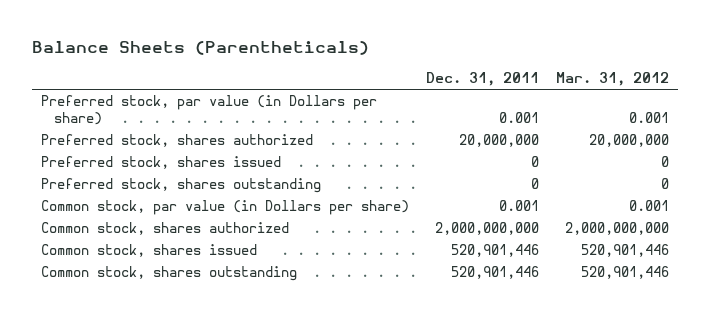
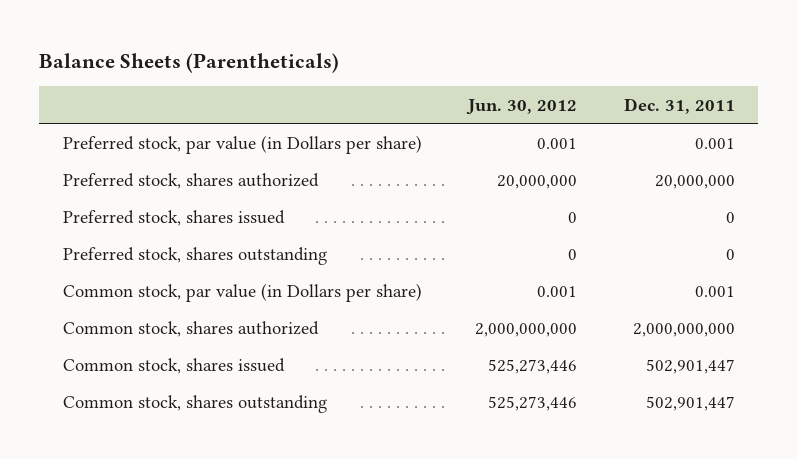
- | Dec. 31, 2011 | Mar. 31, 2012
+ | Jun. 30, 2012 | Dec. 31, 2011
- Common stock, shares issued | 520,901,446 | 520,901,446
- Common stock, shares outstanding | 520,901,446 | 520,901,446
+ Common stock, shares issued | 525,273,446 | 502,901,447
+ Common stock, shares outstanding | 525,273,446 | 502,901,447

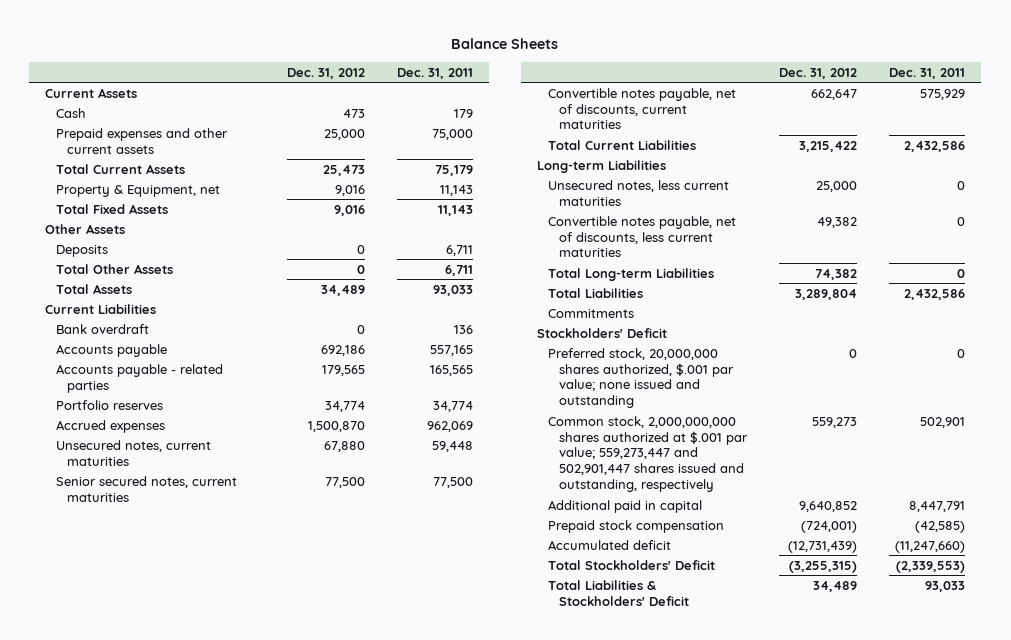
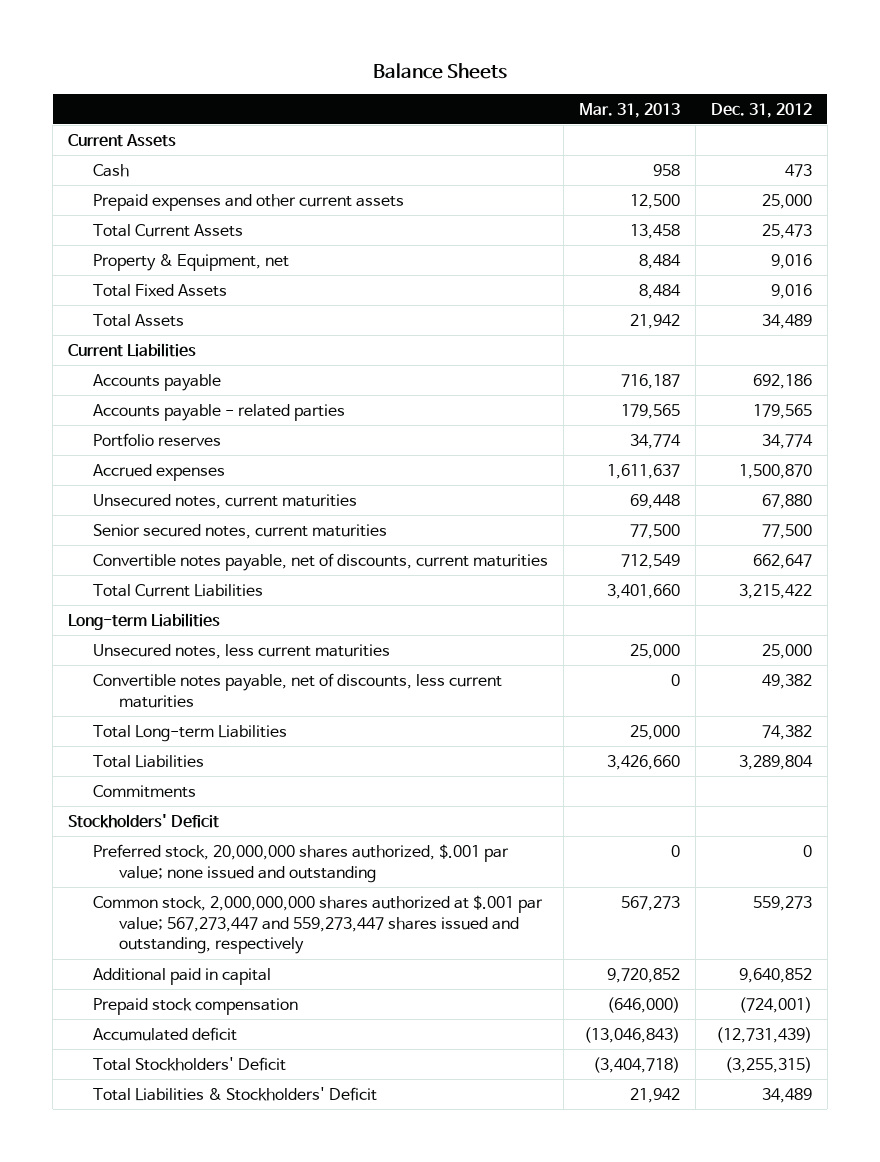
- | Dec. 31, 2012 | Dec. 31, 2011
+ | Mar. 31, 2013 | Dec. 31, 2012
- Other Assets
- Deposits | 0 | 6,711
- Total Other Assets | 0 | 6,711
- Bank overdraft | 0 | 136
- Common stock, 2,000,000,000 shares authorized at $.001 par value; 559,273,447 and 502,901,447 shares issued and outstanding, respectively | 559,273 | 502,901
+ Common stock, 2,000,000,000 shares authorized at $.001 par value; 567,273,447 and 559,273,447 shares issued and outstanding, respectively | 567,273 | 559,273

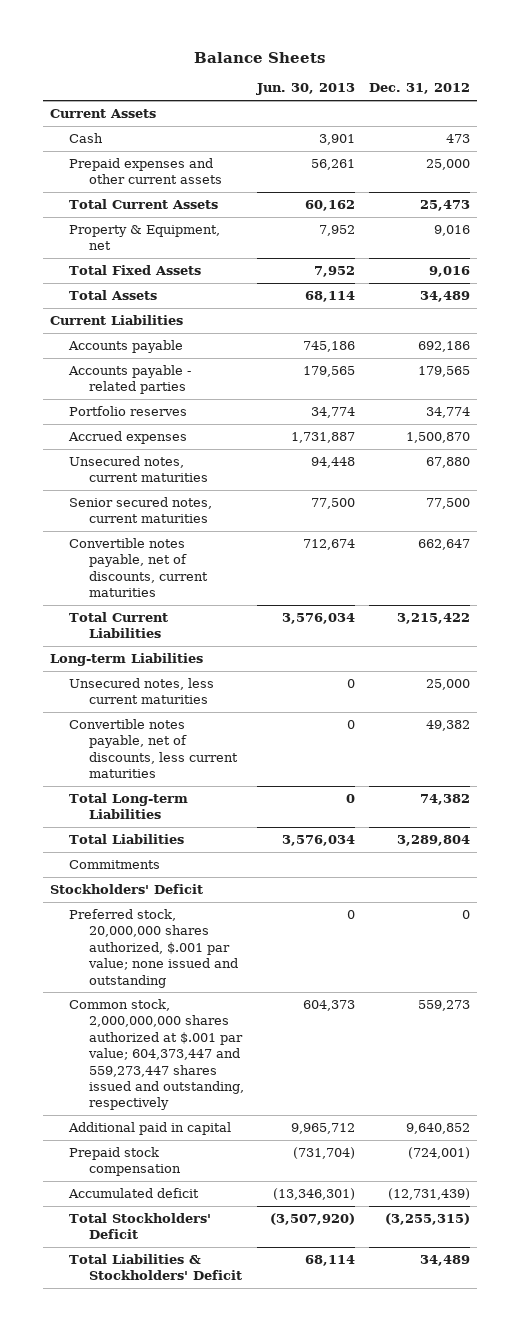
- | Mar. 31, 2013 | Dec. 31, 2012
+ | Jun. 30, 2013 | Dec. 31, 2012
- Common stock, 2,000,000,000 shares authorized at $.001 par value; 567,273,447 and 559,273,447 shares issued and outstanding, respectively | 567,273 | 559,273
+ Common stock, 2,000,000,000 shares authorized at $.001 par value; 604,373,447 and 559,273,447 shares issued and outstanding, respectively | 604,373 | 559,273

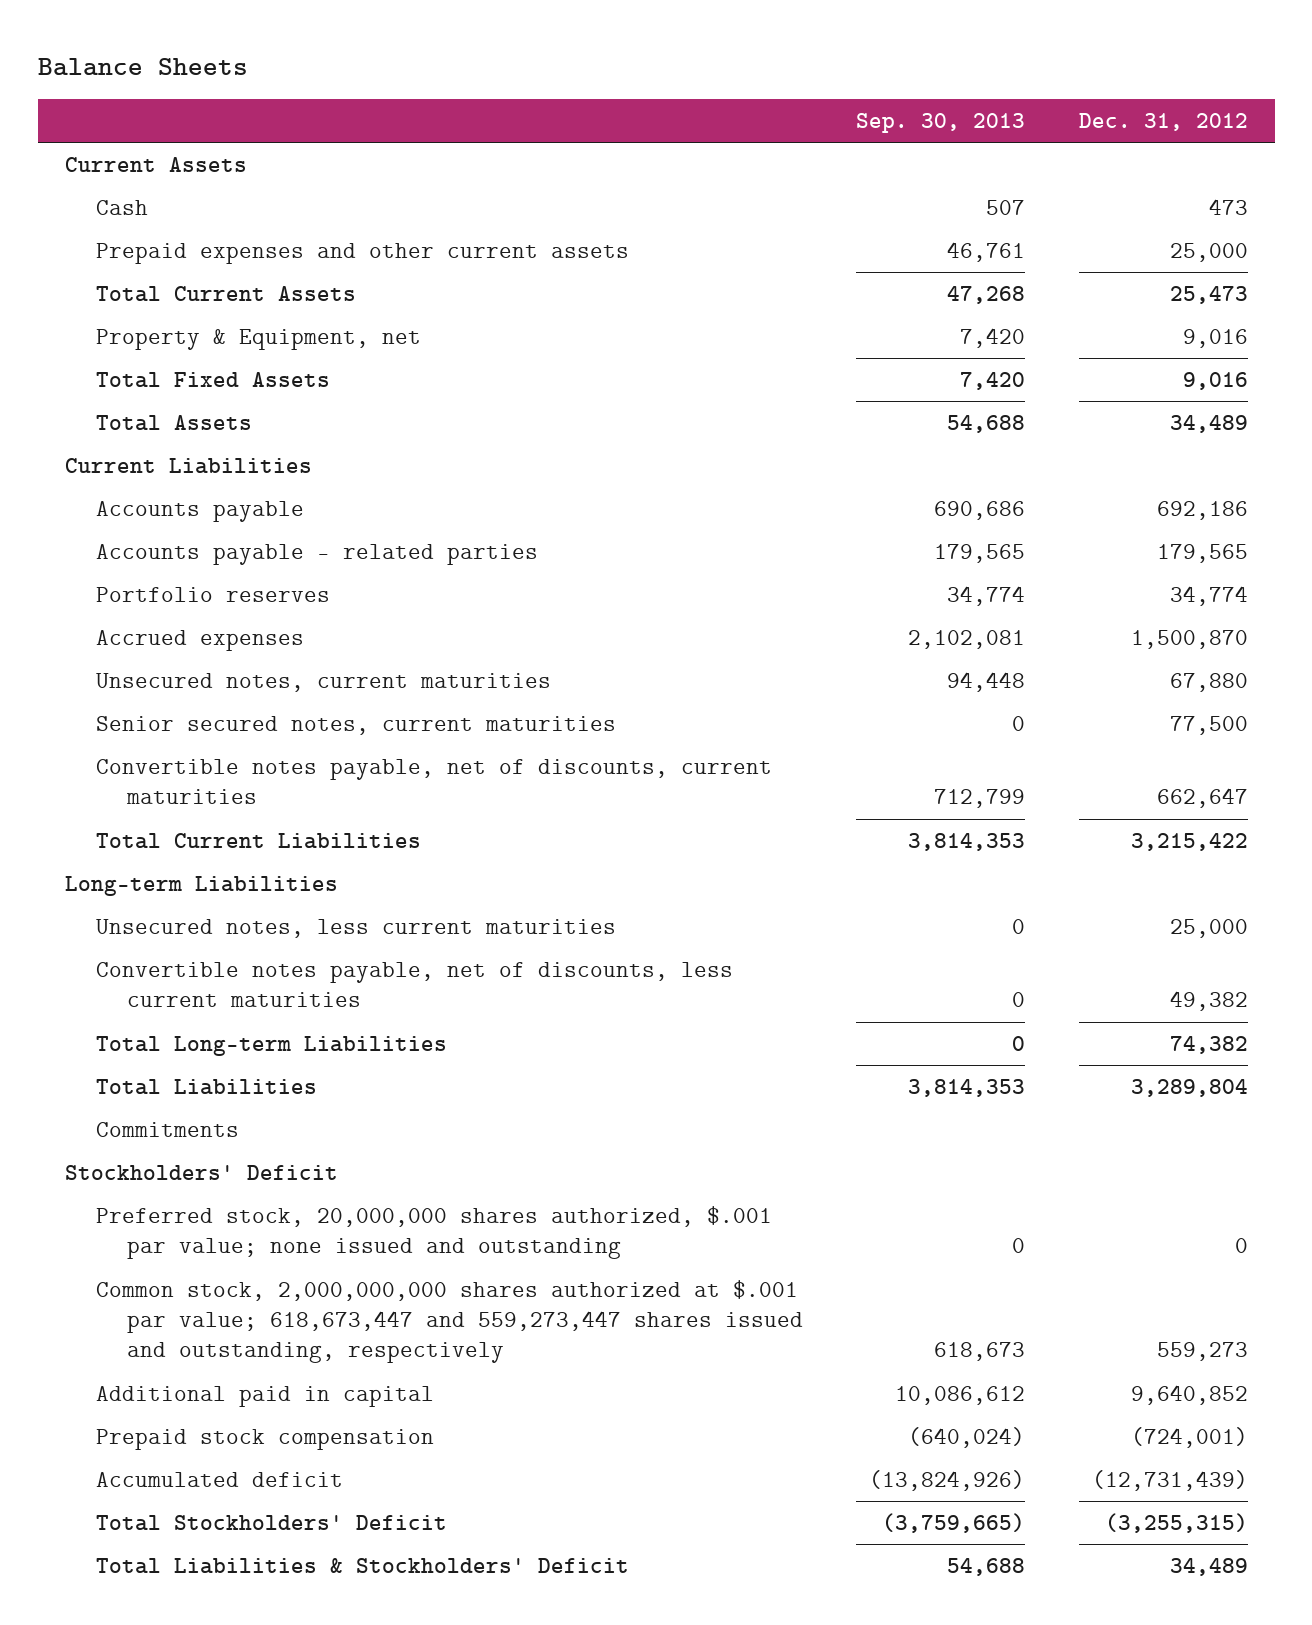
- | Jun. 30, 2013 | Dec. 31, 2012
+ | Sep. 30, 2013 | Dec. 31, 2012
- Common stock, 2,000,000,000 shares authorized at $.001 par value; 604,373,447 and 559,273,447 shares issued and outstanding, respectively | 604,373 | 559,273
+ Common stock, 2,000,000,000 shares authorized at $.001 par value; 618,673,447 and 559,273,447 shares issued and outstanding, respectively | 618,673 | 559,273

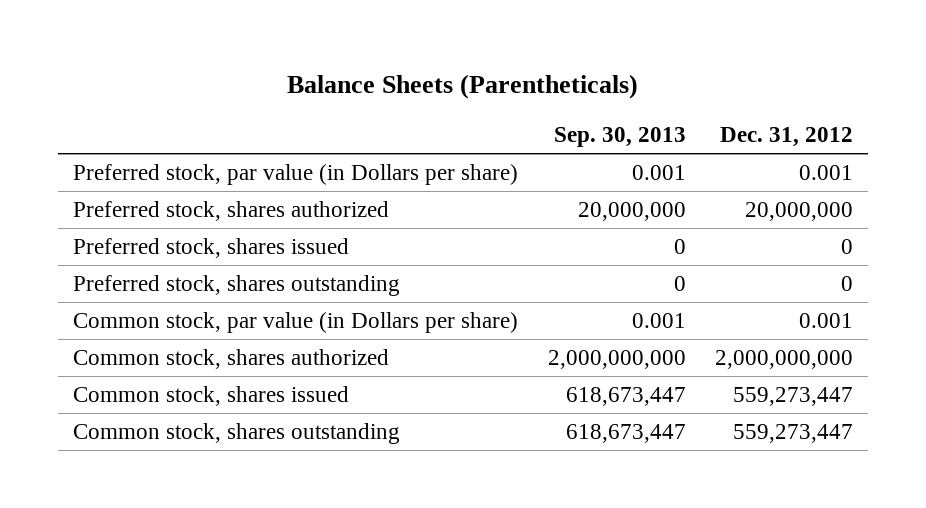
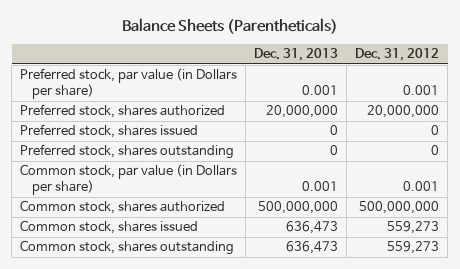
- | Sep. 30, 2013 | Dec. 31, 2012
+ | Dec. 31, 2013 | Dec. 31, 2012
- Common stock, shares authorized | 2,000,000,000 | 2,000,000,000
- Common stock, shares issued | 618,673,447 | 559,273,447
- Common stock, shares outstanding | 618,673,447 | 559,273,447
+ Common stock, shares authorized | 500,000,000 | 500,000,000
+ Common stock, shares issued | 636,473 | 559,273
+ Common stock, shares outstanding | 636,473 | 559,273

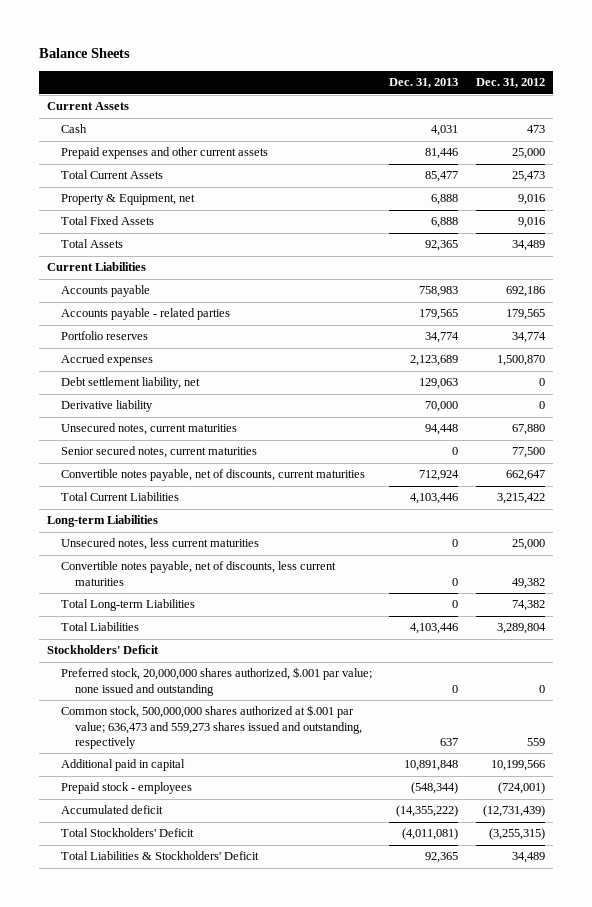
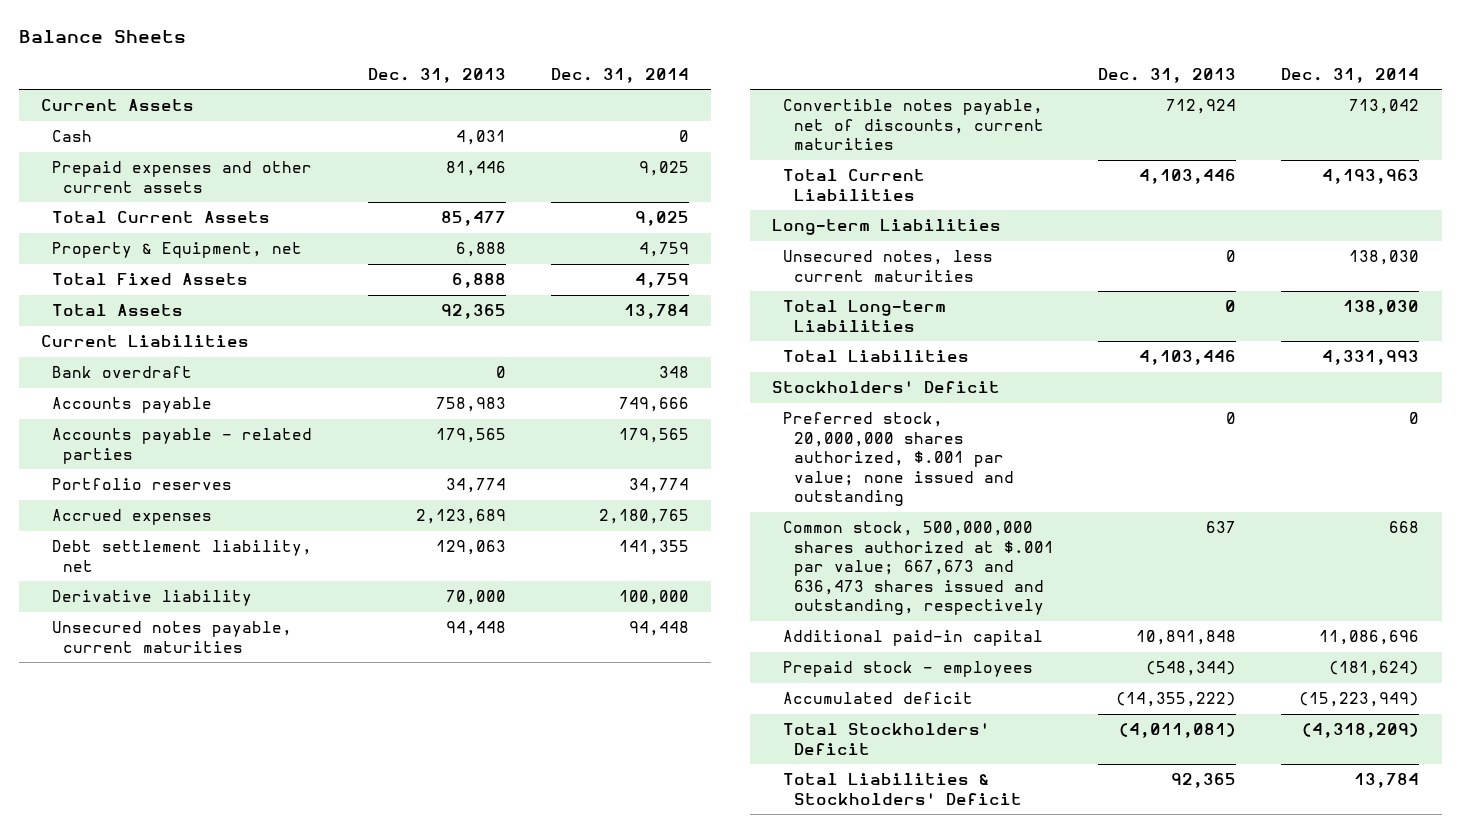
- | Dec. 31, 2013 | Dec. 31, 2012
+ | Dec. 31, 2013 | Dec. 31, 2014
+ Bank overdraft | 0 | 348
- Unsecured notes, current maturities | 94,448 | 67,880
- Senior secured notes, current maturities | 0 | 77,500
+ Unsecured notes payable, current maturities | 94,448 | 94,448
- Convertible notes payable, net of discounts, less current maturities | 0 | 49,382
- Common stock, 500,000,000 shares authorized at $.001 par value; 636,473 and 559,273 shares issued and outstanding, respectively | 637 | 559
- Additional paid in capital | 10,891,848 | 10,199,566
+ Common stock, 500,000,000 shares authorized at $.001 par value; 667,673 and 636,473 shares issued and outstanding, respectively | 637 | 668
+ Additional paid-in capital | 10,891,848 | 11,086,696

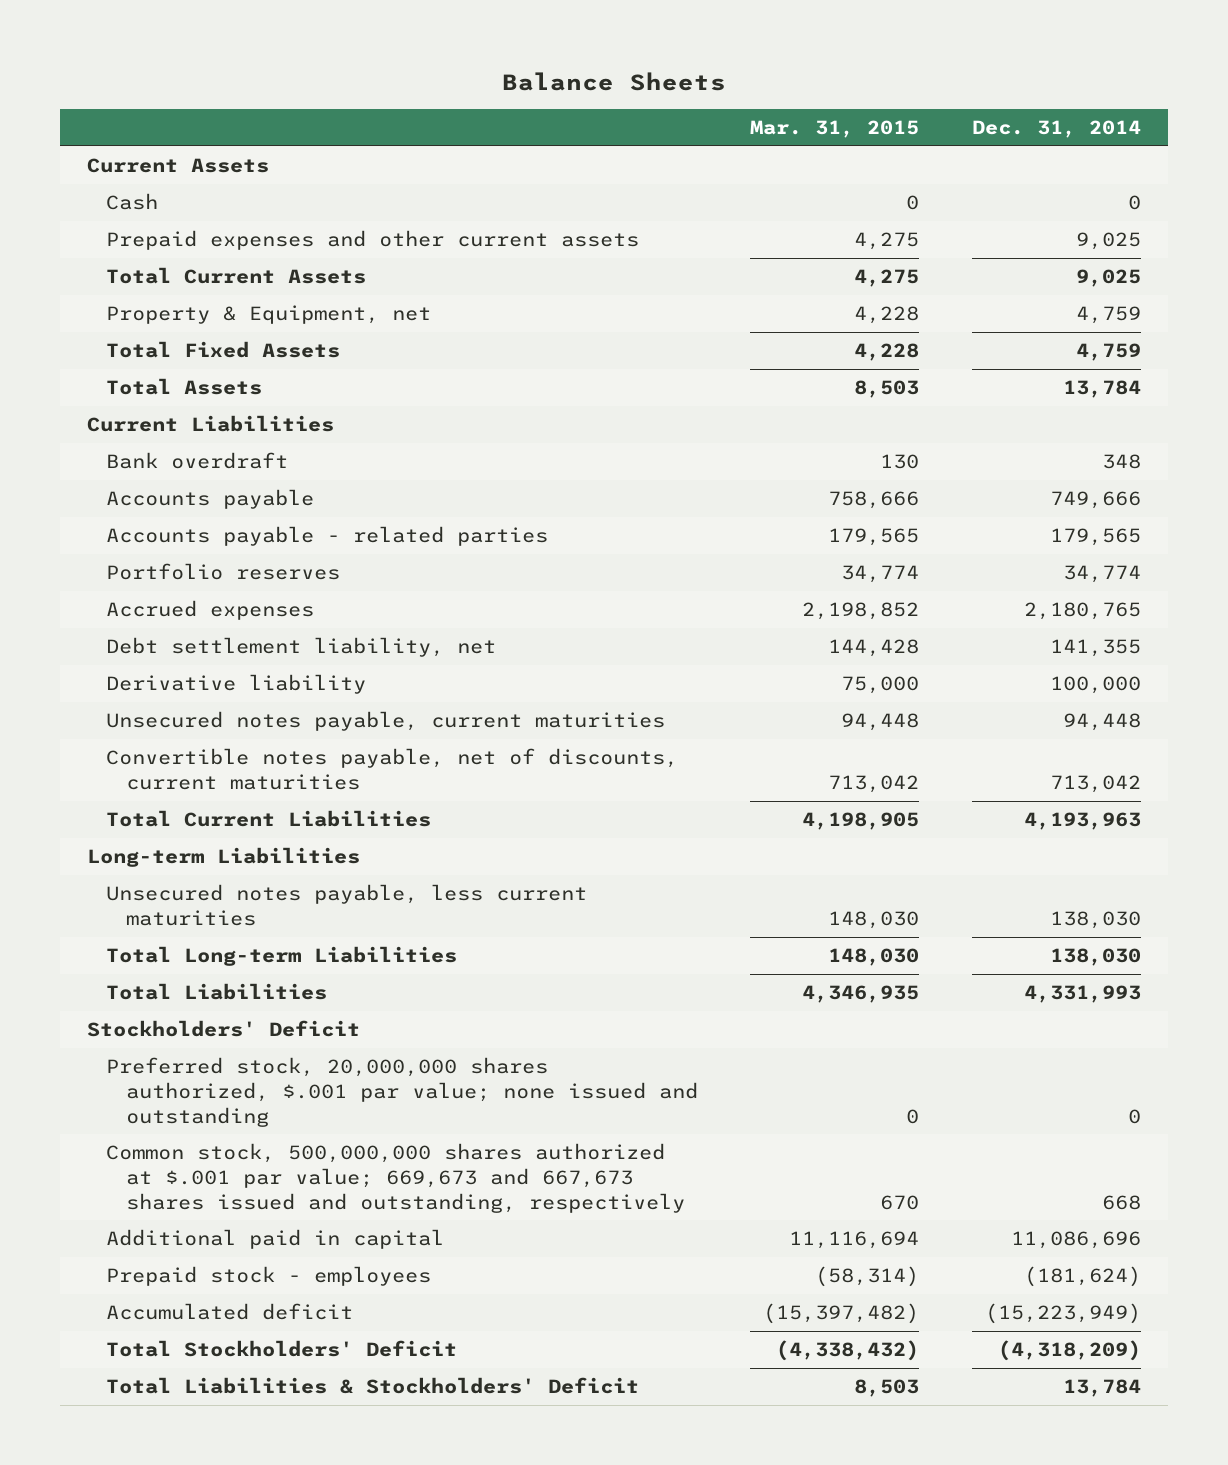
- | Dec. 31, 2013 | Dec. 31, 2014
+ | Mar. 31, 2015 | Dec. 31, 2014
- Unsecured notes, less current maturities | 0 | 138,030
+ Unsecured notes payable, less current maturities | 148,030 | 138,030
- Common stock, 500,000,000 shares authorized at $.001 par value; 667,673 and 636,473 shares issued and outstanding, respectively | 637 | 668
- Additional paid-in capital | 10,891,848 | 11,086,696
+ Common stock, 500,000,000 shares authorized at $.001 par value; 669,673 and 667,673 shares issued and outstanding, respectively | 670 | 668
+ Additional paid in capital | 11,116,694 | 11,086,696

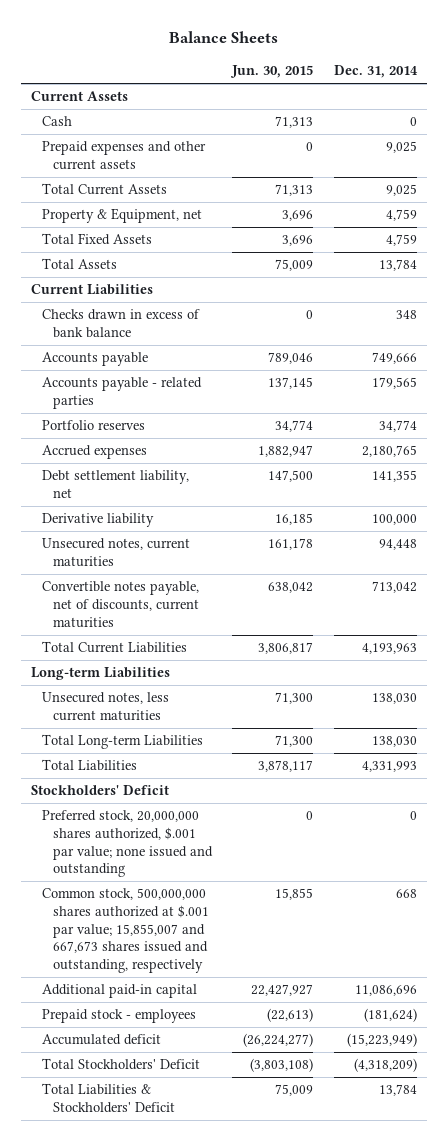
- | Mar. 31, 2015 | Dec. 31, 2014
+ | Jun. 30, 2015 | Dec. 31, 2014
- Bank overdraft | 130 | 348
+ Checks drawn in excess of bank balance | 0 | 348
- Unsecured notes payable, current maturities | 94,448 | 94,448
+ Unsecured notes, current maturities | 161,178 | 94,448
- Unsecured notes payable, less current maturities | 148,030 | 138,030
+ Unsecured notes, less current maturities | 71,300 | 138,030
- Common stock, 500,000,000 shares authorized at $.001 par value; 669,673 and 667,673 shares issued and outstanding, respectively | 670 | 668
- Additional paid in capital | 11,116,694 | 11,086,696
+ Common stock, 500,000,000 shares authorized at $.001 par value; 15,855,007 and 667,673 shares issued and outstanding, respectively | 15,855 | 668
+ Additional paid-in capital | 22,427,927 | 11,086,696

